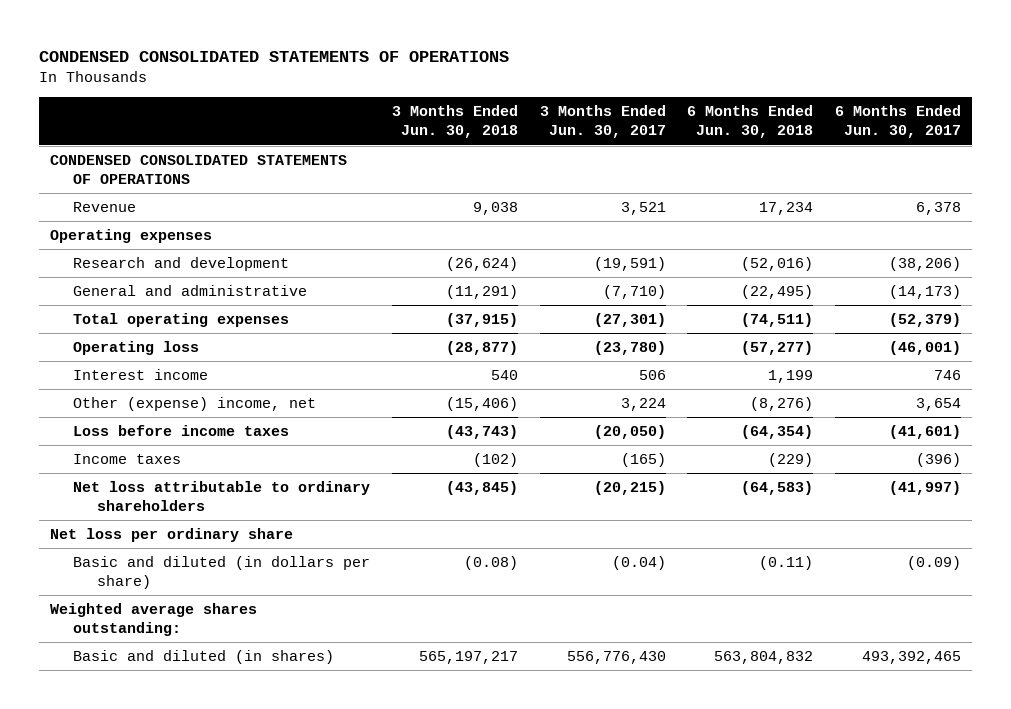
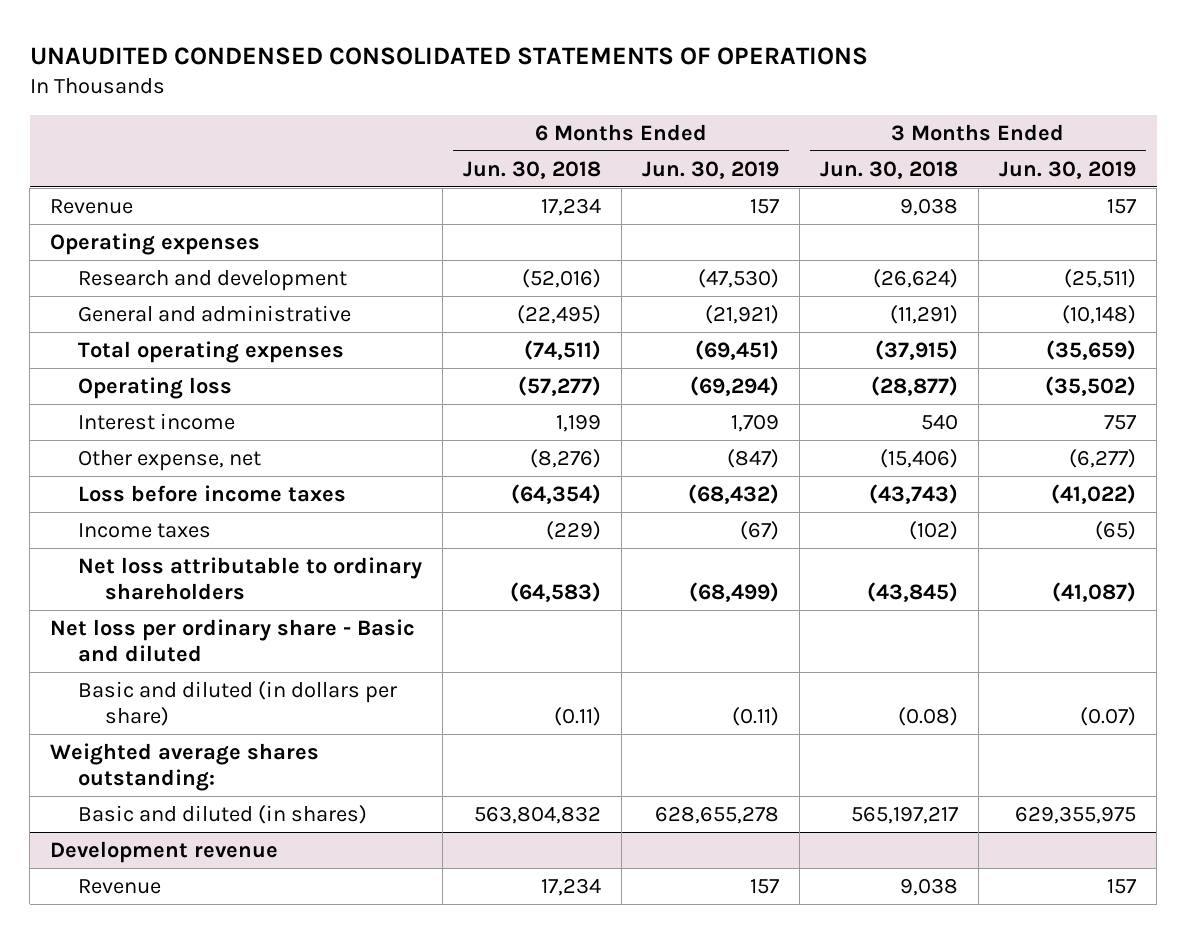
- CONDENSED CONSOLIDATED STATEMENTS OF OPERATIONS
+ UNAUDITED CONDENSED CONSOLIDATED STATEMENTS OF OPERATIONS
- | 3 Months Ended Jun. 30, 2018 | 3 Months Ended Jun. 30, 2017 | 6 Months Ended Jun. 30, 2018 | 6 Months Ended Jun. 30, 2017
+ | 6 Months Ended Jun. 30, 2018 | 6 Months Ended Jun. 30, 2019 | 3 Months Ended Jun. 30, 2018 | 3 Months Ended Jun. 30, 2019
- CONDENSED CONSOLIDATED STATEMENTS OF OPERATIONS
- Other (expense) income, net | (15,406) | 3,224 | (8,276) | 3,654
+ Other expense, net | (8,276) | (847) | (15,406) | (6,277)
- Net loss per ordinary share
+ Net loss per ordinary share - Basic and diluted
+ Development revenue
+ Revenue | 17,234 | 157 | 9,038 | 157

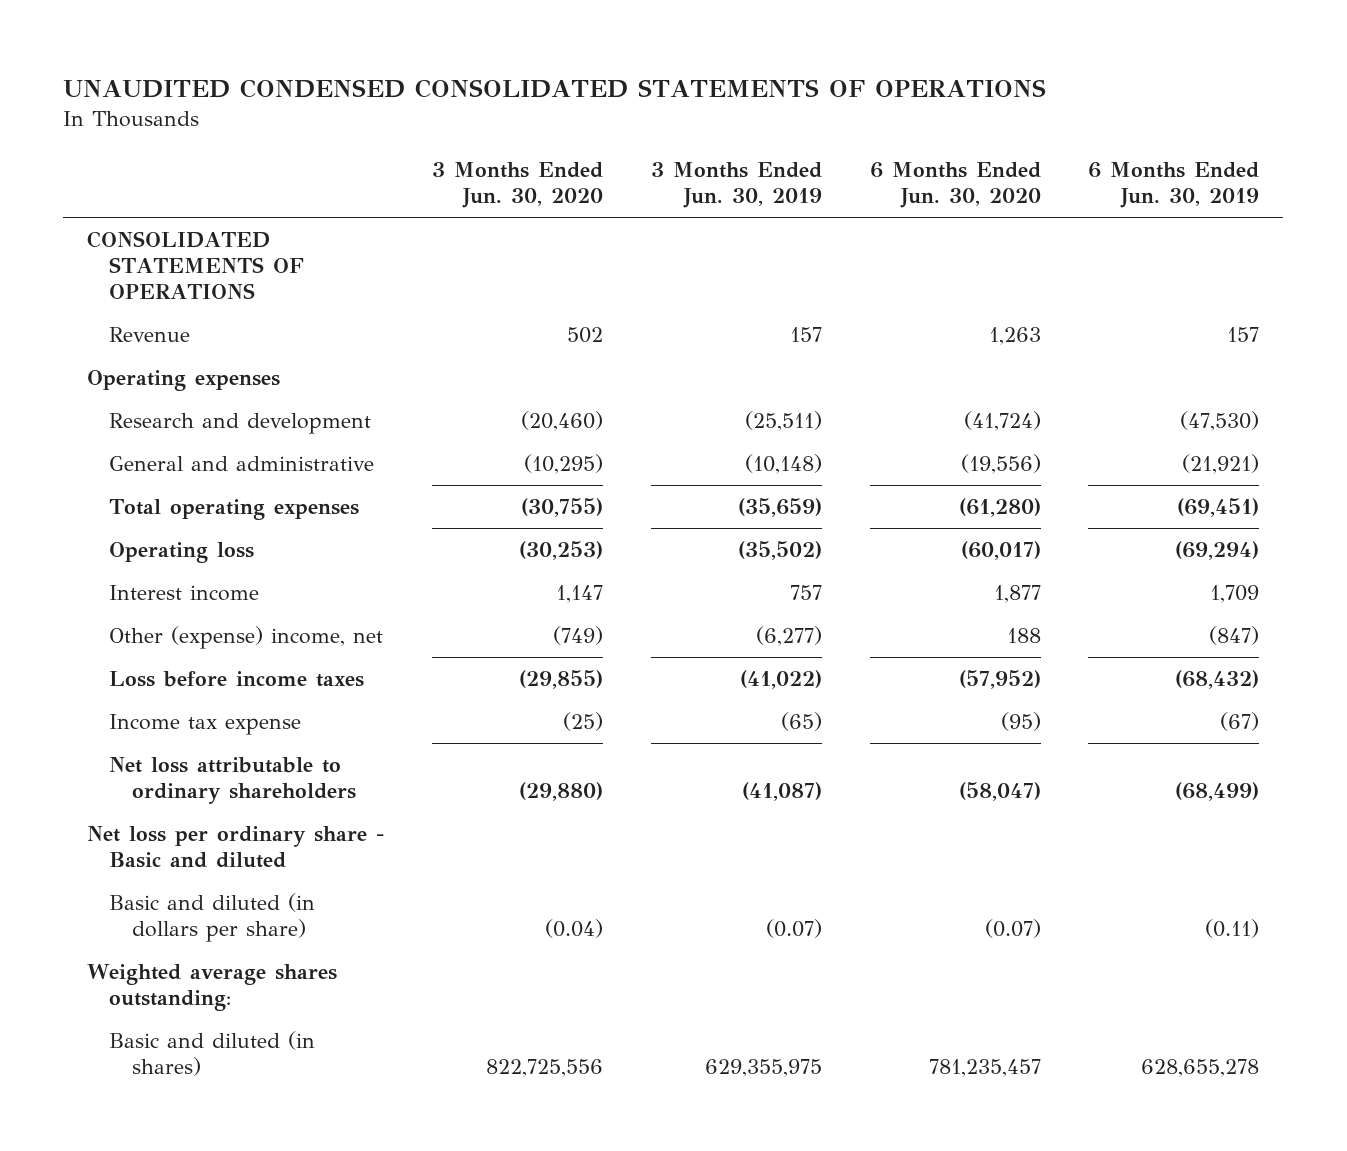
- | 6 Months Ended Jun. 30, 2018 | 6 Months Ended Jun. 30, 2019 | 3 Months Ended Jun. 30, 2018 | 3 Months Ended Jun. 30, 2019
+ | 3 Months Ended Jun. 30, 2020 | 3 Months Ended Jun. 30, 2019 | 6 Months Ended Jun. 30, 2020 | 6 Months Ended Jun. 30, 2019
+ CONSOLIDATED STATEMENTS OF OPERATIONS
- Other expense, net | (8,276) | (847) | (15,406) | (6,277)
+ Other (expense) income, net | (749) | (6,277) | 188 | (847)
- Income taxes | (229) | (67) | (102) | (65)
+ Income tax expense | (25) | (65) | (95) | (67)
- Development revenue
- Revenue | 17,234 | 157 | 9,038 | 157

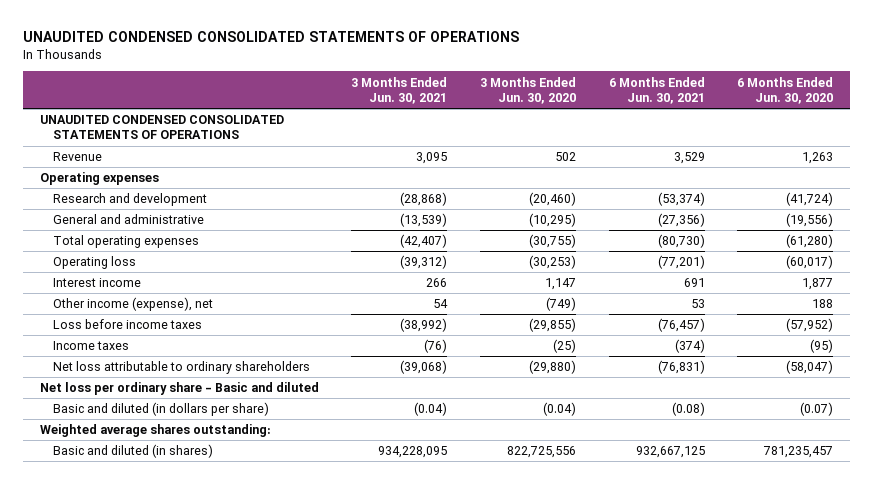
- | 3 Months Ended Jun. 30, 2020 | 3 Months Ended Jun. 30, 2019 | 6 Months Ended Jun. 30, 2020 | 6 Months Ended Jun. 30, 2019
+ | 3 Months Ended Jun. 30, 2021 | 3 Months Ended Jun. 30, 2020 | 6 Months Ended Jun. 30, 2021 | 6 Months Ended Jun. 30, 2020
- CONSOLIDATED STATEMENTS OF OPERATIONS
+ UNAUDITED CONDENSED CONSOLIDATED STATEMENTS OF OPERATIONS
- Other (expense) income, net | (749) | (6,277) | 188 | (847)
+ Other income (expense), net | 54 | (749) | 53 | 188
- Income tax expense | (25) | (65) | (95) | (67)
+ Income taxes | (76) | (25) | (374) | (95)

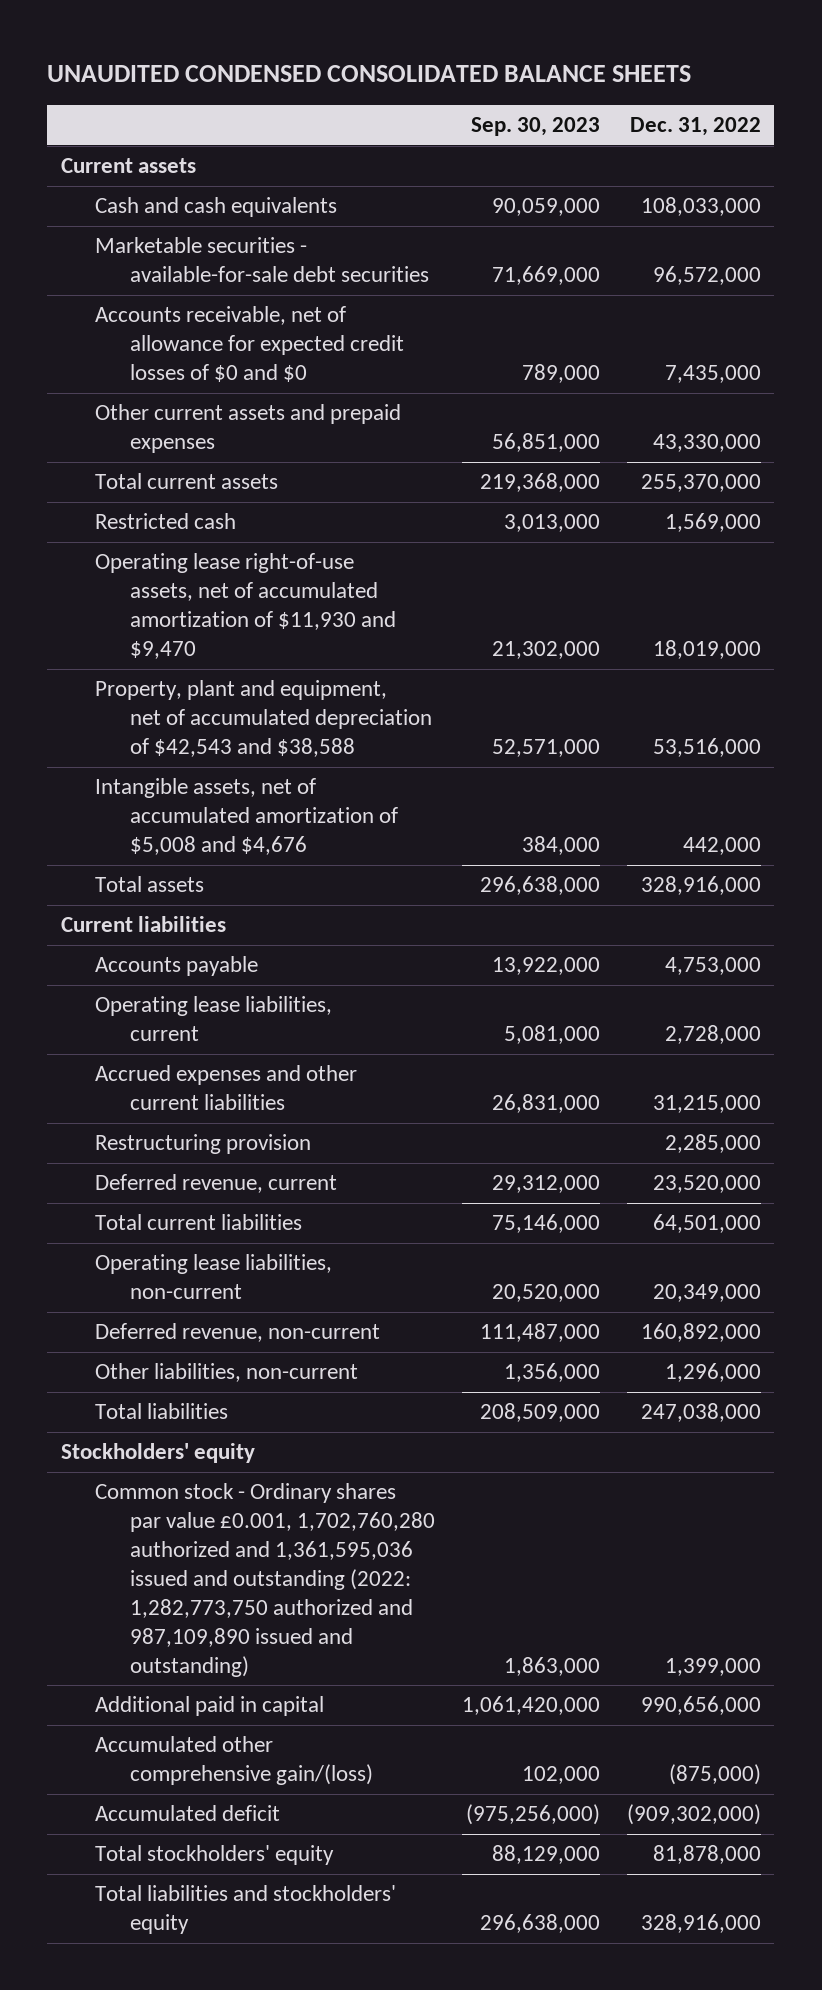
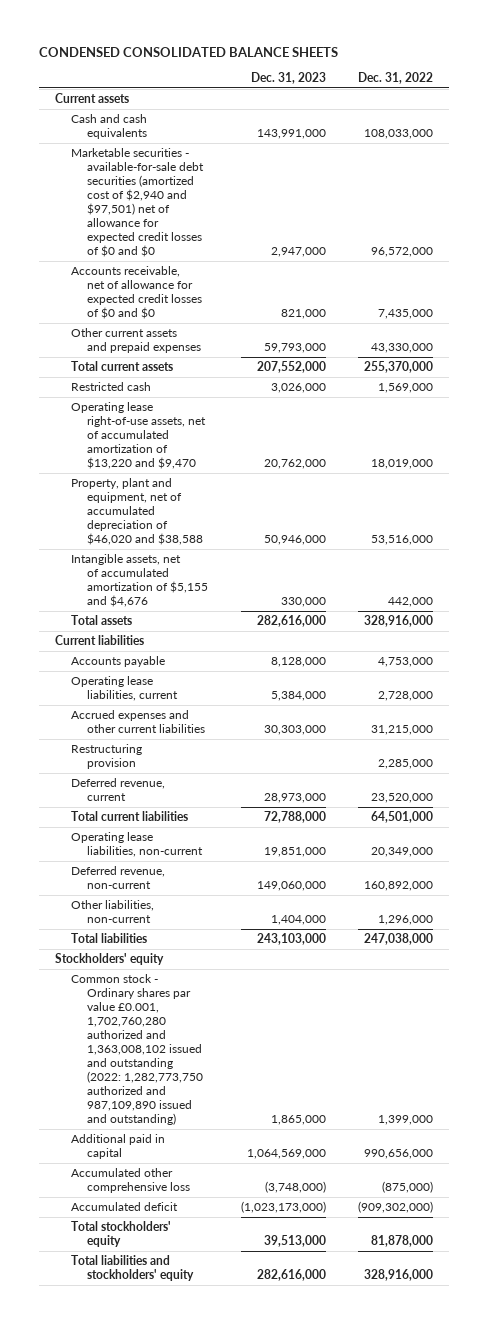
- UNAUDITED CONDENSED CONSOLIDATED BALANCE SHEETS
+ CONDENSED CONSOLIDATED BALANCE SHEETS
- | Sep. 30, 2023 | Dec. 31, 2022
+ | Dec. 31, 2023 | Dec. 31, 2022
- Marketable securities - available-for-sale debt securities | 71,669,000 | 96,572,000
+ Marketable securities - available-for-sale debt securities (amortized cost of $2,940 and $97,501) net of allowance for expected credit losses of $0 and $0 | 2,947,000 | 96,572,000
- Operating lease right-of-use assets, net of accumulated amortization of $11,930 and $9,470 | 21,302,000 | 18,019,000
- Property, plant and equipment, net of accumulated depreciation of $42,543 and $38,588 | 52,571,000 | 53,516,000
- Intangible assets, net of accumulated amortization of $5,008 and $4,676 | 384,000 | 442,000
+ Operating lease right-of-use assets, net of accumulated amortization of $13,220 and $9,470 | 20,762,000 | 18,019,000
+ Property, plant and equipment, net of accumulated depreciation of $46,020 and $38,588 | 50,946,000 | 53,516,000
+ Intangible assets, net of accumulated amortization of $5,155 and $4,676 | 330,000 | 442,000
- Common stock - Ordinary shares par value £0.001, 1,702,760,280 authorized and 1,361,595,036 issued and outstanding (2022: 1,282,773,750 authorized and 987,109,890 issued and outstanding) | 1,863,000 | 1,399,000
+ Common stock - Ordinary shares par value £0.001, 1,702,760,280 authorized and 1,363,008,102 issued and outstanding (2022: 1,282,773,750 authorized and 987,109,890 issued and outstanding) | 1,865,000 | 1,399,000
- Accumulated other comprehensive gain/(loss) | 102,000 | (875,000)
+ Accumulated other comprehensive loss | (3,748,000) | (875,000)

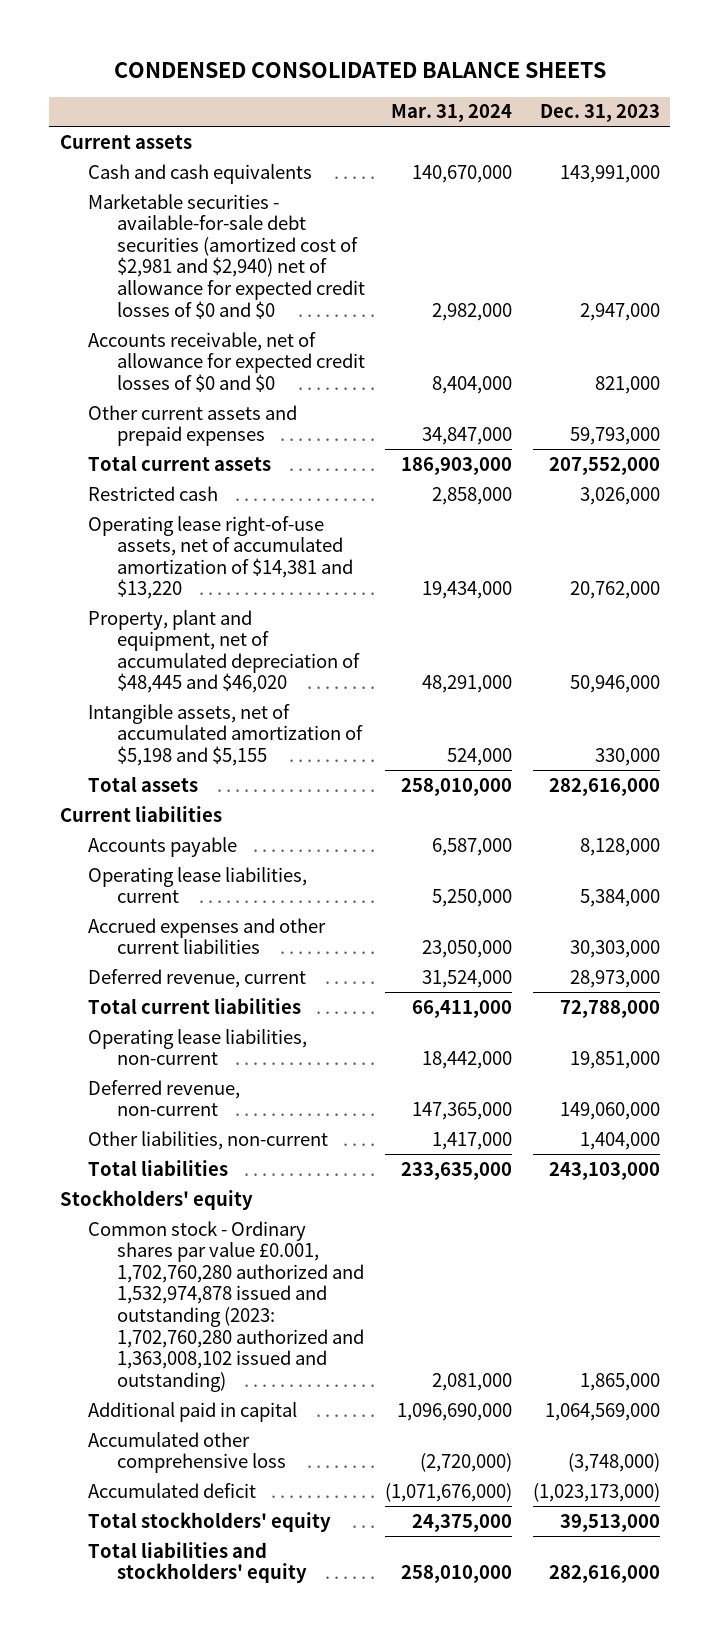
- | Dec. 31, 2023 | Dec. 31, 2022
+ | Mar. 31, 2024 | Dec. 31, 2023
- Marketable securities - available-for-sale debt securities (amortized cost of $2,940 and $97,501) net of allowance for expected credit losses of $0 and $0 | 2,947,000 | 96,572,000
+ Marketable securities - available-for-sale debt securities (amortized cost of $2,981 and $2,940) net of allowance for expected credit losses of $0 and $0 | 2,982,000 | 2,947,000
- Operating lease right-of-use assets, net of accumulated amortization of $13,220 and $9,470 | 20,762,000 | 18,019,000
- Property, plant and equipment, net of accumulated depreciation of $46,020 and $38,588 | 50,946,000 | 53,516,000
- Intangible assets, net of accumulated amortization of $5,155 and $4,676 | 330,000 | 442,000
+ Operating lease right-of-use assets, net of accumulated amortization of $14,381 and $13,220 | 19,434,000 | 20,762,000
+ Property, plant and equipment, net of accumulated depreciation of $48,445 and $46,020 | 48,291,000 | 50,946,000
+ Intangible assets, net of accumulated amortization of $5,198 and $5,155 | 524,000 | 330,000
- Restructuring provision | | 2,285,000
- Common stock - Ordinary shares par value £0.001, 1,702,760,280 authorized and 1,363,008,102 issued and outstanding (2022: 1,282,773,750 authorized and 987,109,890 issued and outstanding) | 1,865,000 | 1,399,000
+ Common stock - Ordinary shares par value £0.001, 1,702,760,280 authorized and 1,532,974,878 issued and outstanding (2023: 1,702,760,280 authorized and 1,363,008,102 issued and outstanding) | 2,081,000 | 1,865,000

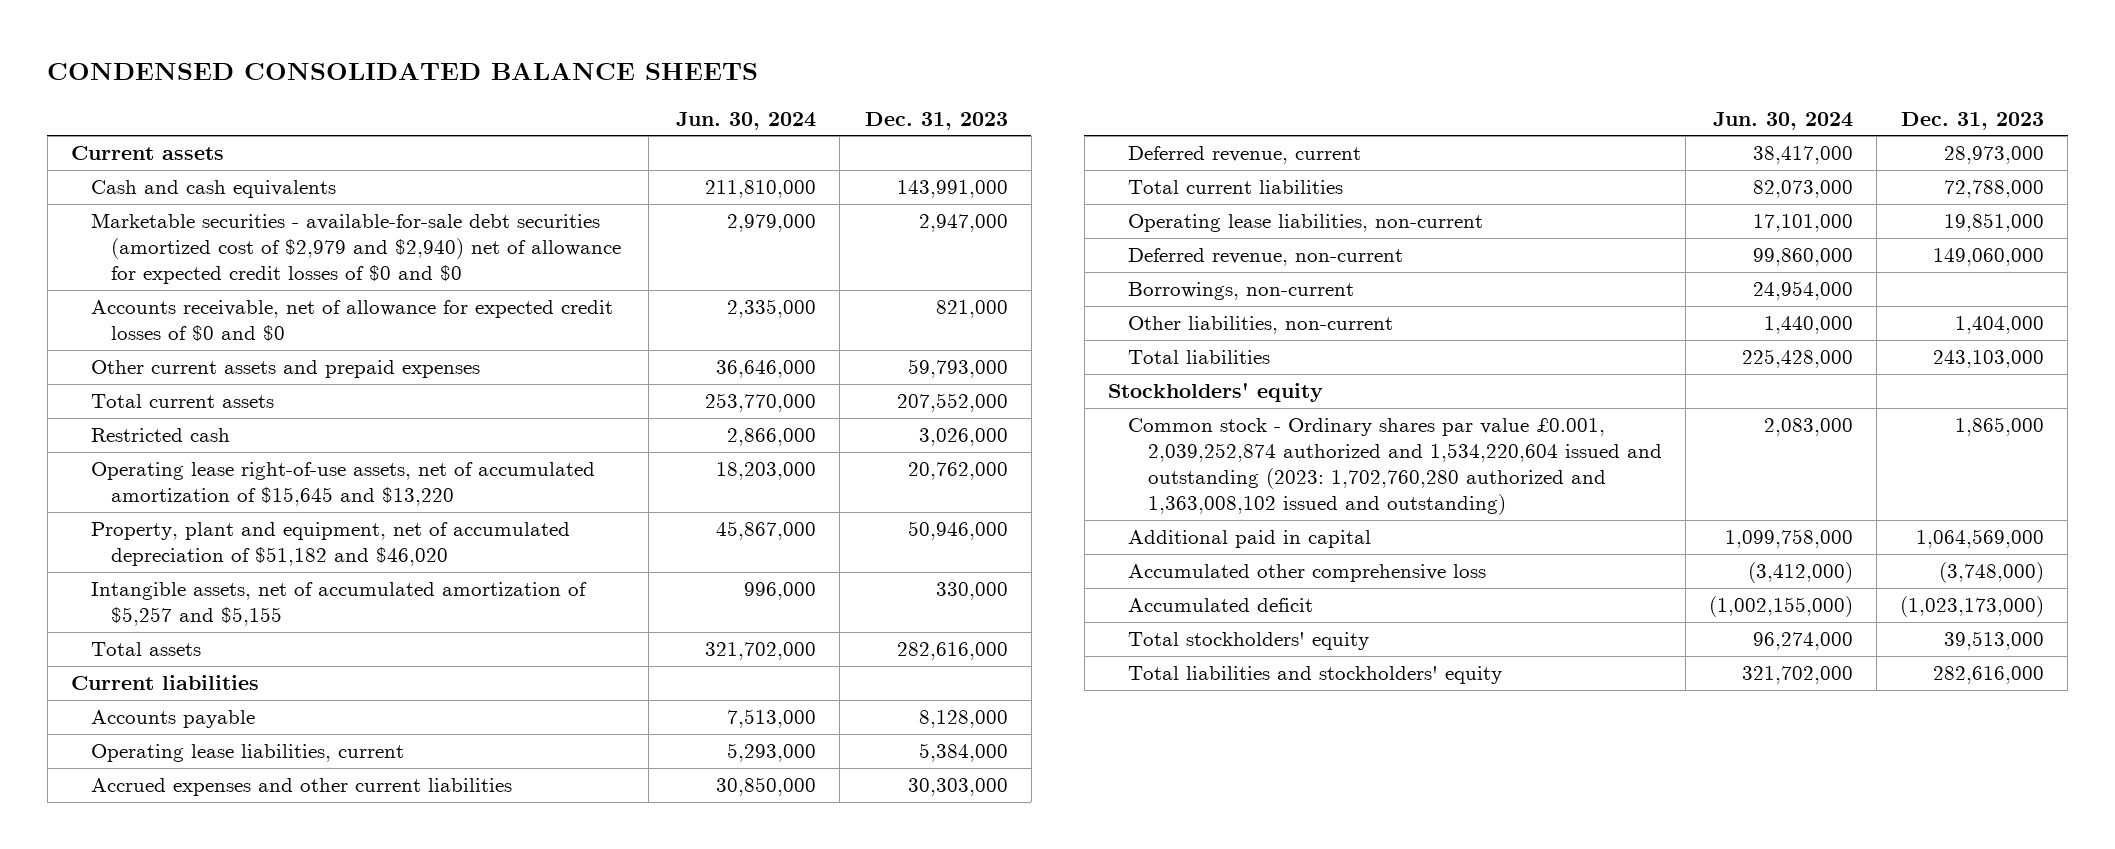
- | Mar. 31, 2024 | Dec. 31, 2023
+ | Jun. 30, 2024 | Dec. 31, 2023
- Marketable securities - available-for-sale debt securities (amortized cost of $2,981 and $2,940) net of allowance for expected credit losses of $0 and $0 | 2,982,000 | 2,947,000
+ Marketable securities - available-for-sale debt securities (amortized cost of $2,979 and $2,940) net of allowance for expected credit losses of $0 and $0 | 2,979,000 | 2,947,000
- Operating lease right-of-use assets, net of accumulated amortization of $14,381 and $13,220 | 19,434,000 | 20,762,000
- Property, plant and equipment, net of accumulated depreciation of $48,445 and $46,020 | 48,291,000 | 50,946,000
- Intangible assets, net of accumulated amortization of $5,198 and $5,155 | 524,000 | 330,000
+ Operating lease right-of-use assets, net of accumulated amortization of $15,645 and $13,220 | 18,203,000 | 20,762,000
+ Property, plant and equipment, net of accumulated depreciation of $51,182 and $46,020 | 45,867,000 | 50,946,000
+ Intangible assets, net of accumulated amortization of $5,257 and $5,155 | 996,000 | 330,000
+ Borrowings, non-current | 24,954,000 |
- Common stock - Ordinary shares par value £0.001, 1,702,760,280 authorized and 1,532,974,878 issued and outstanding (2023: 1,702,760,280 authorized and 1,363,008,102 issued and outstanding) | 2,081,000 | 1,865,000
+ Common stock - Ordinary shares par value £0.001, 2,039,252,874 authorized and 1,534,220,604 issued and outstanding (2023: 1,702,760,280 authorized and 1,363,008,102 issued and outstanding) | 2,083,000 | 1,865,000

